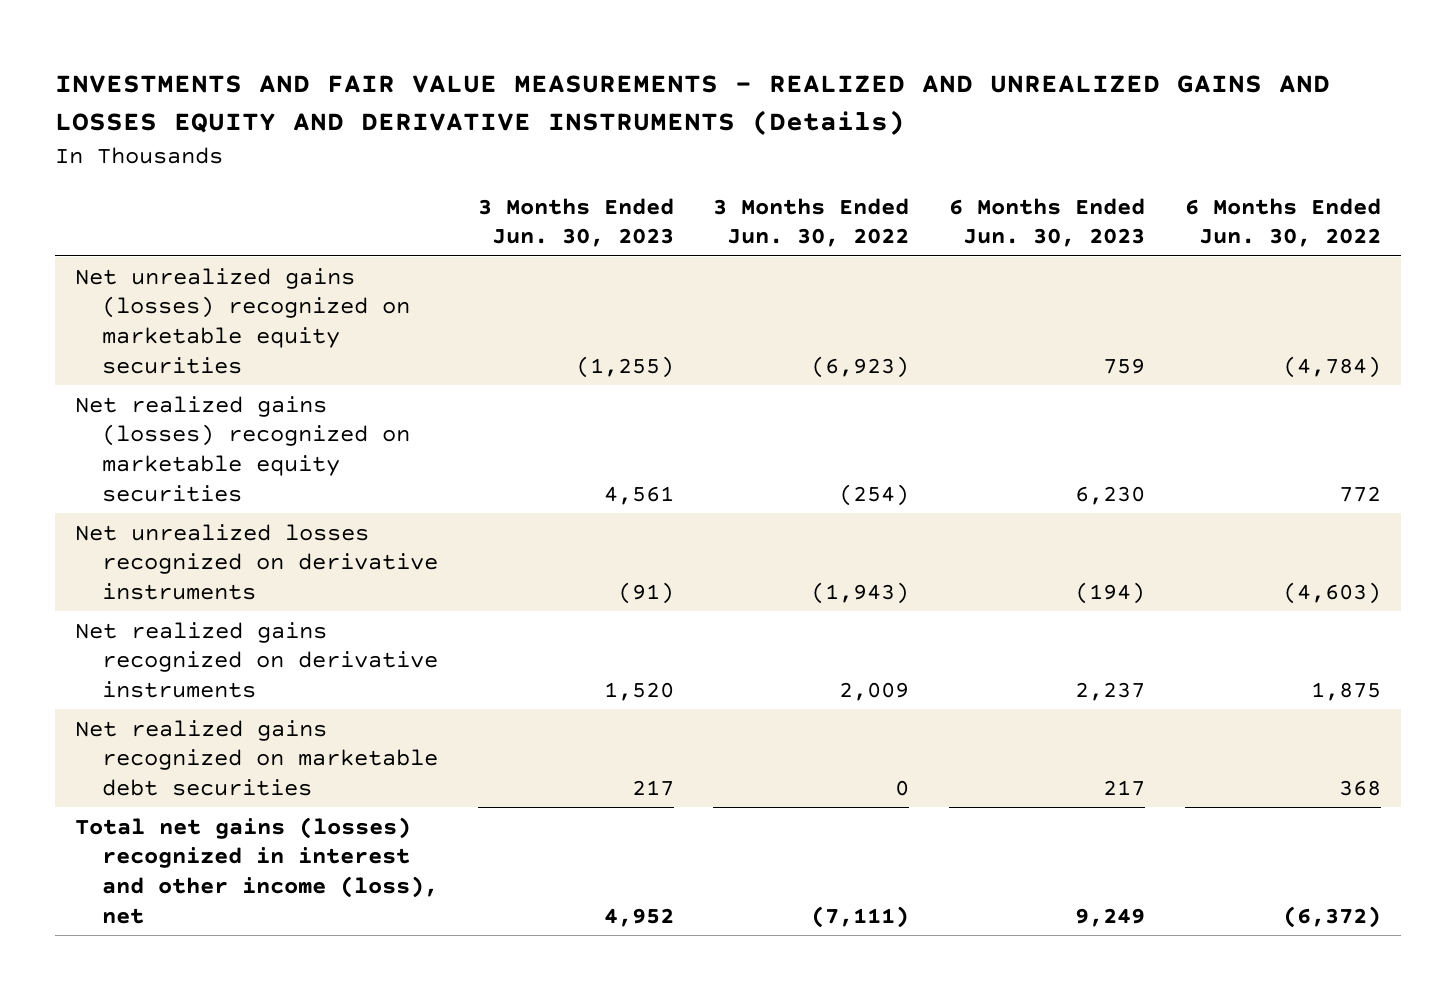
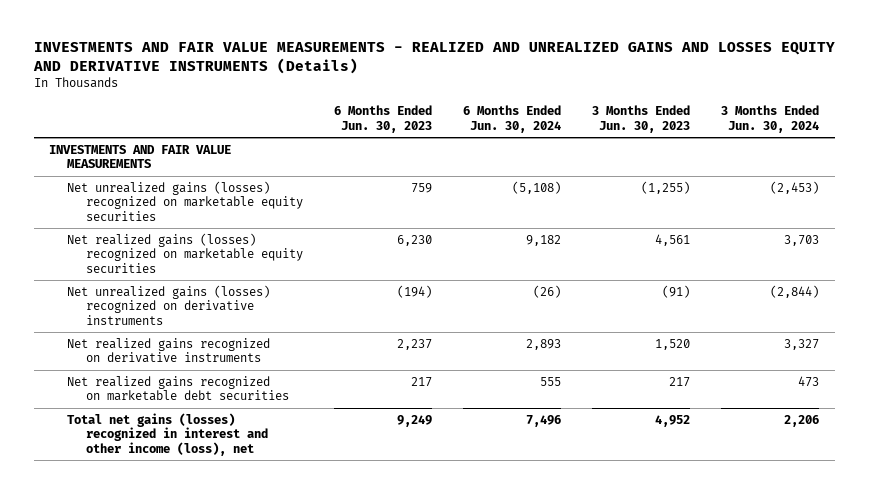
- | 3 Months Ended Jun. 30, 2023 | 3 Months Ended Jun. 30, 2022 | 6 Months Ended Jun. 30, 2023 | 6 Months Ended Jun. 30, 2022
+ | 6 Months Ended Jun. 30, 2023 | 6 Months Ended Jun. 30, 2024 | 3 Months Ended Jun. 30, 2023 | 3 Months Ended Jun. 30, 2024
+ INVESTMENTS AND FAIR VALUE MEASUREMENTS
- Net unrealized losses recognized on derivative instruments | (91) | (1,943) | (194) | (4,603)
+ Net unrealized gains (losses) recognized on derivative instruments | (194) | (26) | (91) | (2,844)

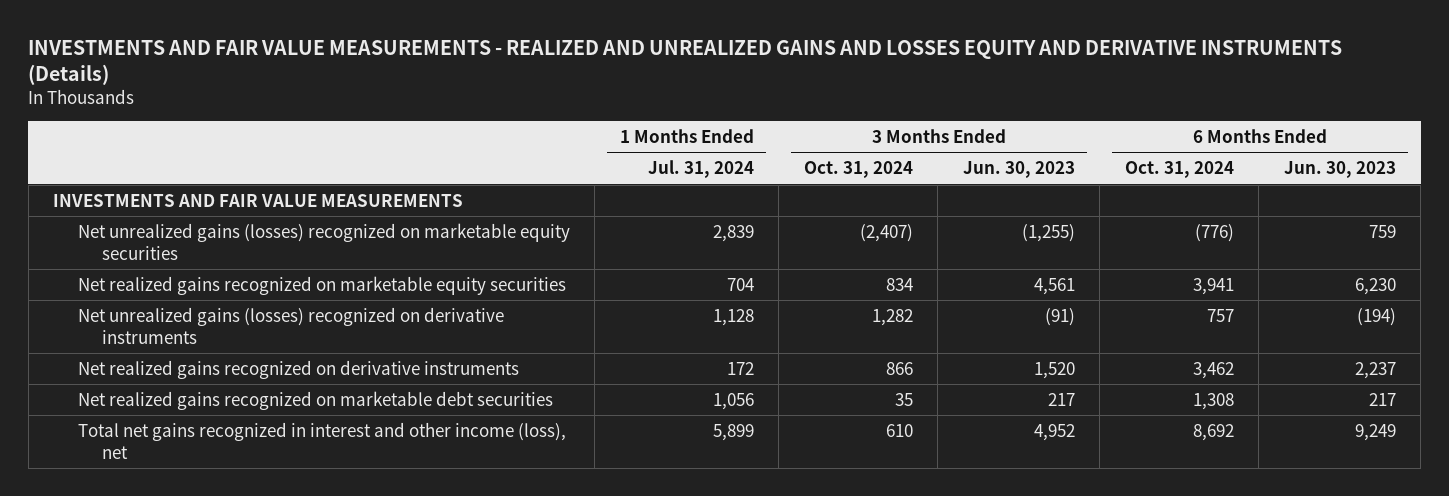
- | 6 Months Ended Jun. 30, 2023 | 6 Months Ended Jun. 30, 2024 | 3 Months Ended Jun. 30, 2023 | 3 Months Ended Jun. 30, 2024
+ | 1 Months Ended Jul. 31, 2024 | 3 Months Ended Oct. 31, 2024 | 3 Months Ended Jun. 30, 2023 | 6 Months Ended Oct. 31, 2024 | 6 Months Ended Jun. 30, 2023
- Net realized gains (losses) recognized on marketable equity securities | 6,230 | 9,182 | 4,561 | 3,703
+ Net realized gains recognized on marketable equity securities | 704 | 834 | 4,561 | 3,941 | 6,230
- Total net gains (losses) recognized in interest and other income (loss), net | 9,249 | 7,496 | 4,952 | 2,206
+ Total net gains recognized in interest and other income (loss), net | 5,899 | 610 | 4,952 | 8,692 | 9,249

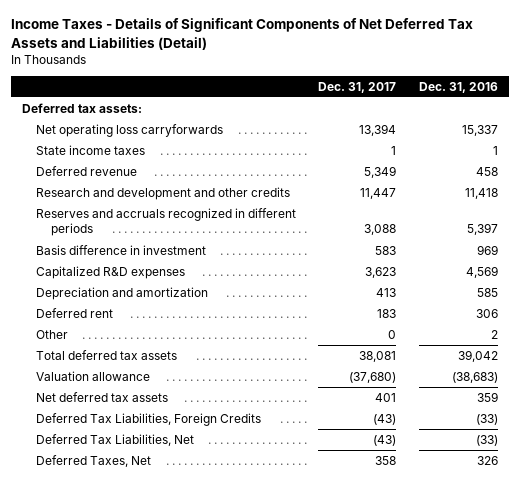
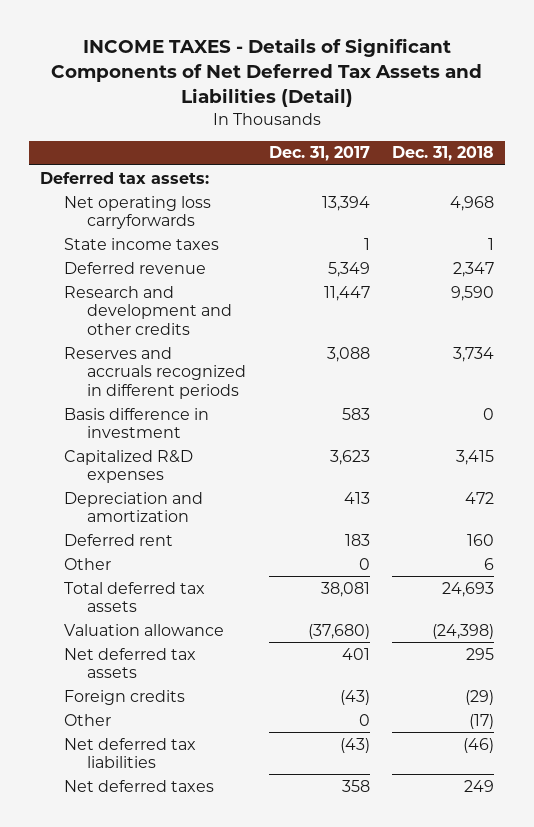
- Income Taxes - Details of Significant Components of Net Deferred Tax Assets and Liabilities (Detail)
+ INCOME TAXES - Details of Significant Components of Net Deferred Tax Assets and Liabilities (Detail)
- | Dec. 31, 2017 | Dec. 31, 2016
+ | Dec. 31, 2017 | Dec. 31, 2018
- Deferred Tax Liabilities, Foreign Credits | (43) | (33)
- Deferred Tax Liabilities, Net | (43) | (33)
- Deferred Taxes, Net | 358 | 326
+ Foreign credits | (43) | (29)
+ Other | 0 | (17)
+ Net deferred tax liabilities | (43) | (46)
+ Net deferred taxes | 358 | 249

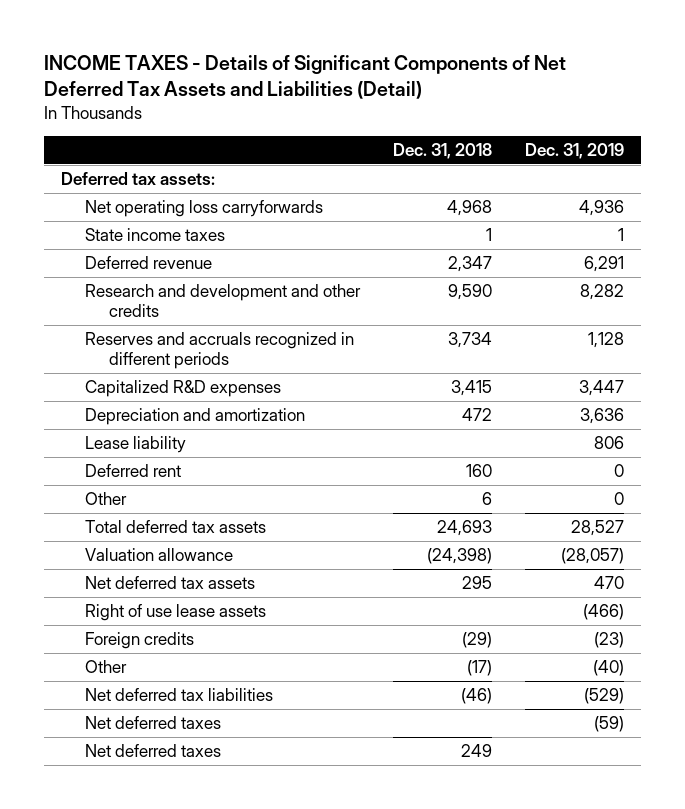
- | Dec. 31, 2017 | Dec. 31, 2018
+ | Dec. 31, 2018 | Dec. 31, 2019
- Basis difference in investment | 583 | 0
+ Lease liability | | 806
+ Right of use lease assets | | (466)
+ Net deferred taxes | | (59)

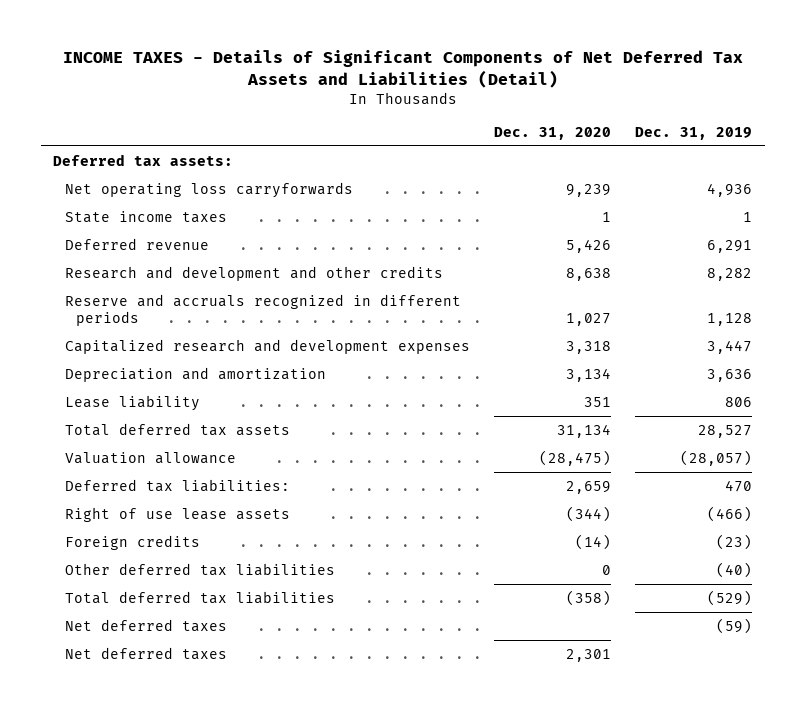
- | Dec. 31, 2018 | Dec. 31, 2019
+ | Dec. 31, 2020 | Dec. 31, 2019
- Reserves and accruals recognized in different periods | 3,734 | 1,128
- Capitalized R&D expenses | 3,415 | 3,447
+ Reserve and accruals recognized in different periods | 1,027 | 1,128
+ Capitalized research and development expenses | 3,318 | 3,447
- Deferred rent | 160 | 0
- Other | 6 | 0
- Net deferred tax assets | 295 | 470
+ Deferred tax liabilities: | 2,659 | 470
- Other | (17) | (40)
- Net deferred tax liabilities | (46) | (529)
+ Other deferred tax liabilities | 0 | (40)
+ Total deferred tax liabilities | (358) | (529)

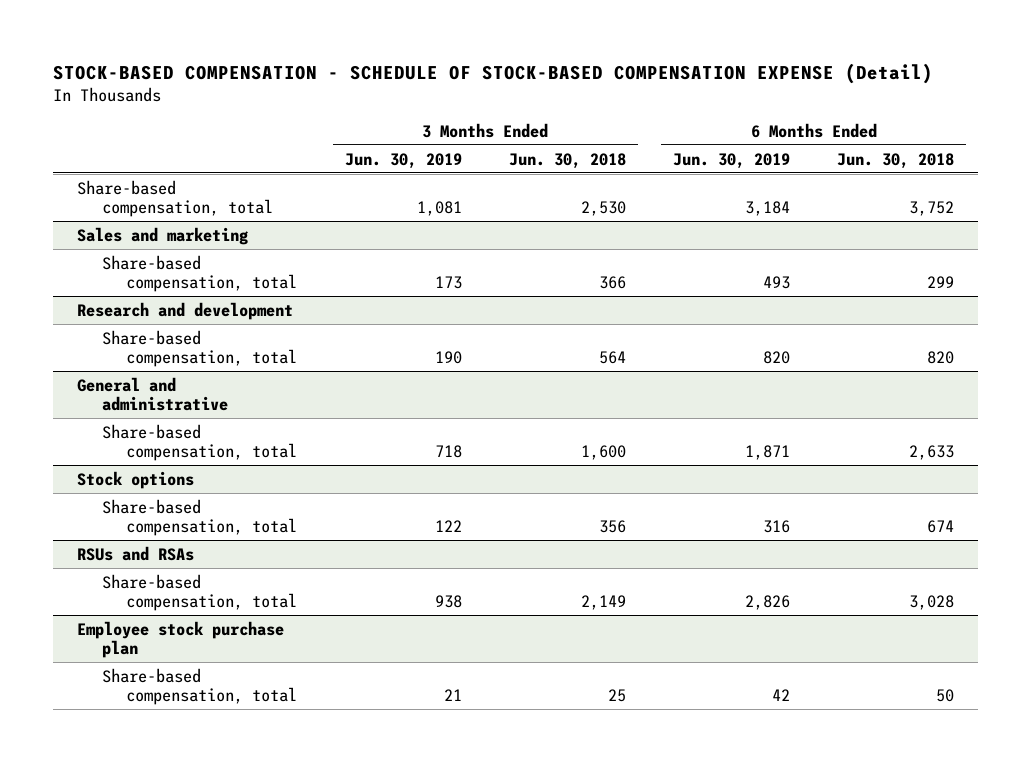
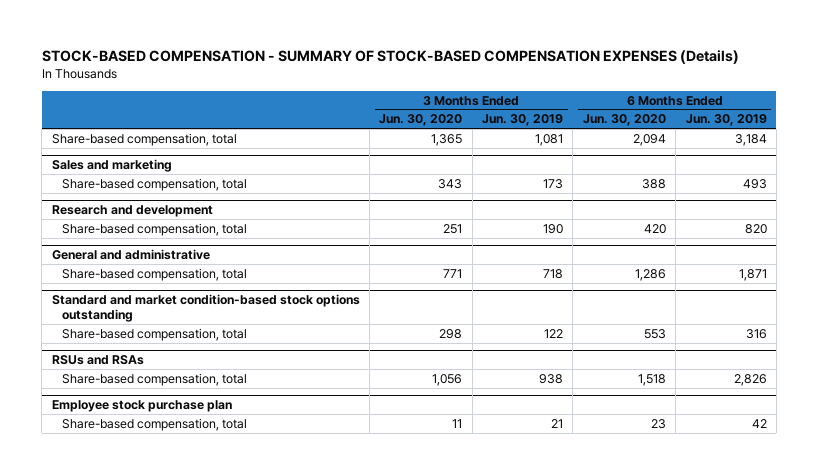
- STOCK-BASED COMPENSATION - SCHEDULE OF STOCK-BASED COMPENSATION EXPENSE (Detail)
+ STOCK-BASED COMPENSATION - SUMMARY OF STOCK-BASED COMPENSATION EXPENSES (Details)
- | 3 Months Ended Jun. 30, 2019 | 3 Months Ended Jun. 30, 2018 | 6 Months Ended Jun. 30, 2019 | 6 Months Ended Jun. 30, 2018
+ | 3 Months Ended Jun. 30, 2020 | 3 Months Ended Jun. 30, 2019 | 6 Months Ended Jun. 30, 2020 | 6 Months Ended Jun. 30, 2019
- Stock options
+ Standard and market condition-based stock options outstanding

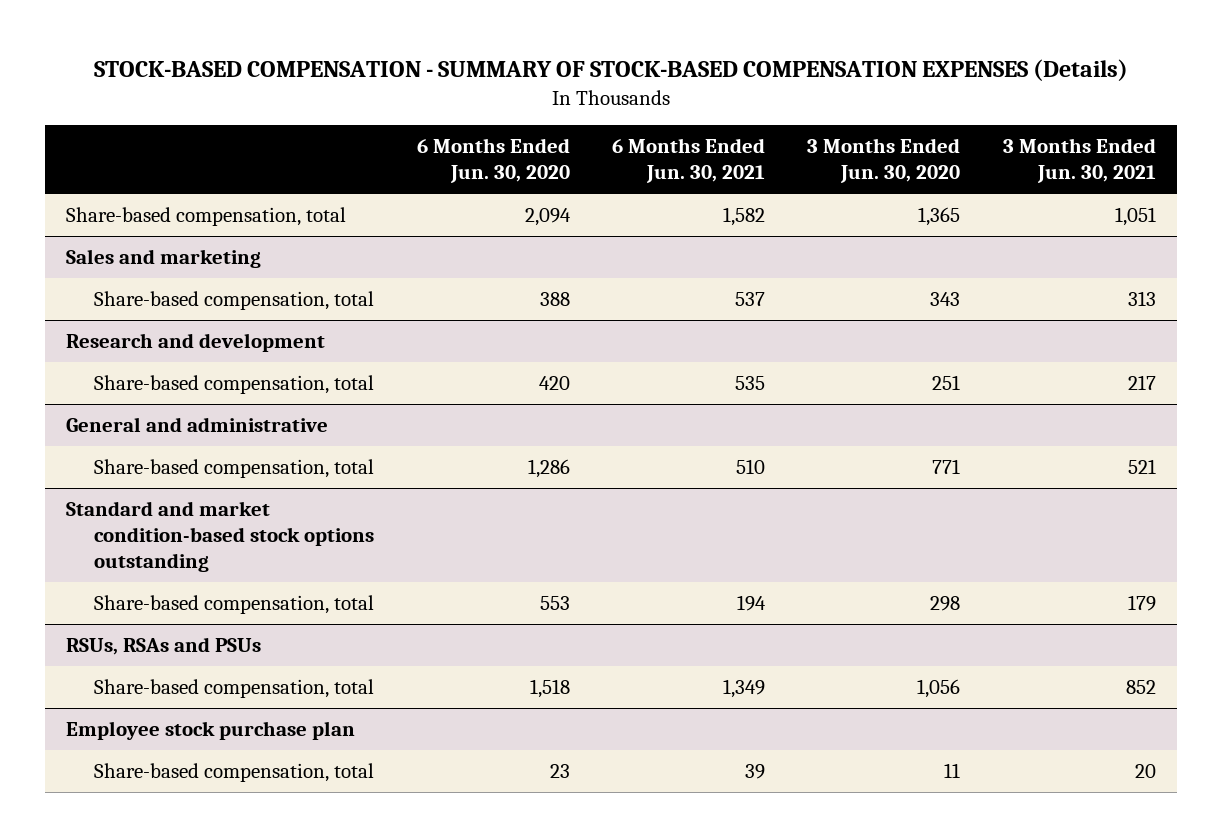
- | 3 Months Ended Jun. 30, 2020 | 3 Months Ended Jun. 30, 2019 | 6 Months Ended Jun. 30, 2020 | 6 Months Ended Jun. 30, 2019
+ | 6 Months Ended Jun. 30, 2020 | 6 Months Ended Jun. 30, 2021 | 3 Months Ended Jun. 30, 2020 | 3 Months Ended Jun. 30, 2021
- RSUs and RSAs
+ RSUs, RSAs and PSUs

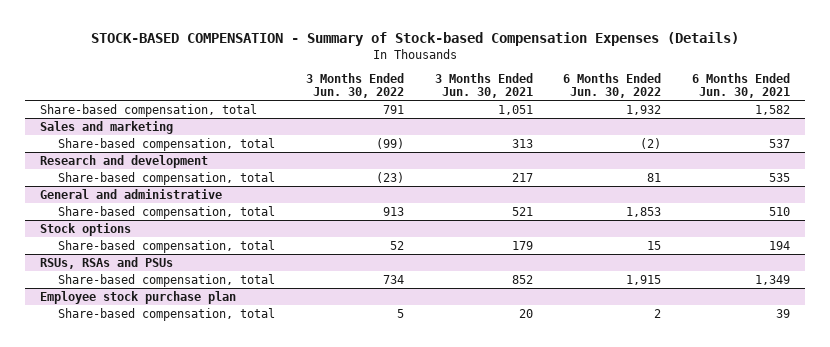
- STOCK-BASED COMPENSATION - SUMMARY OF STOCK-BASED COMPENSATION EXPENSES (Details)
+ STOCK-BASED COMPENSATION - Summary of Stock-based Compensation Expenses (Details)
- | 6 Months Ended Jun. 30, 2020 | 6 Months Ended Jun. 30, 2021 | 3 Months Ended Jun. 30, 2020 | 3 Months Ended Jun. 30, 2021
+ | 3 Months Ended Jun. 30, 2022 | 3 Months Ended Jun. 30, 2021 | 6 Months Ended Jun. 30, 2022 | 6 Months Ended Jun. 30, 2021
- Standard and market condition-based stock options outstanding
+ Stock options

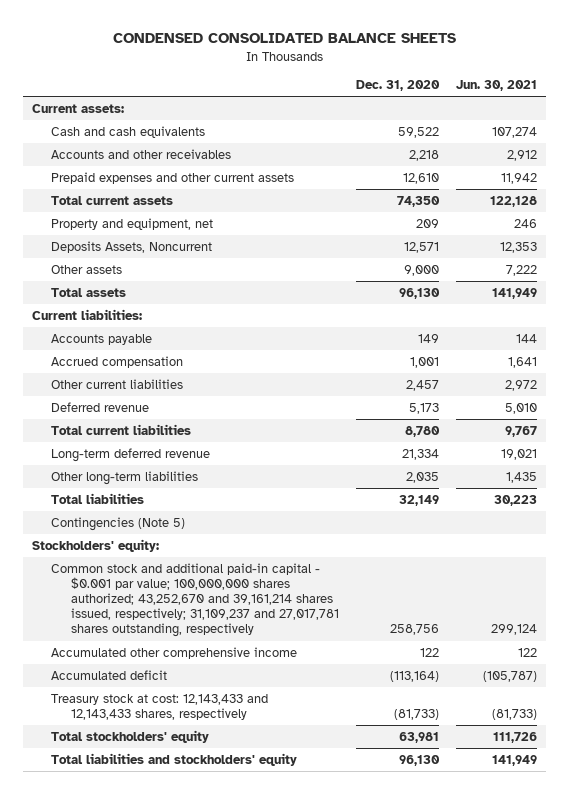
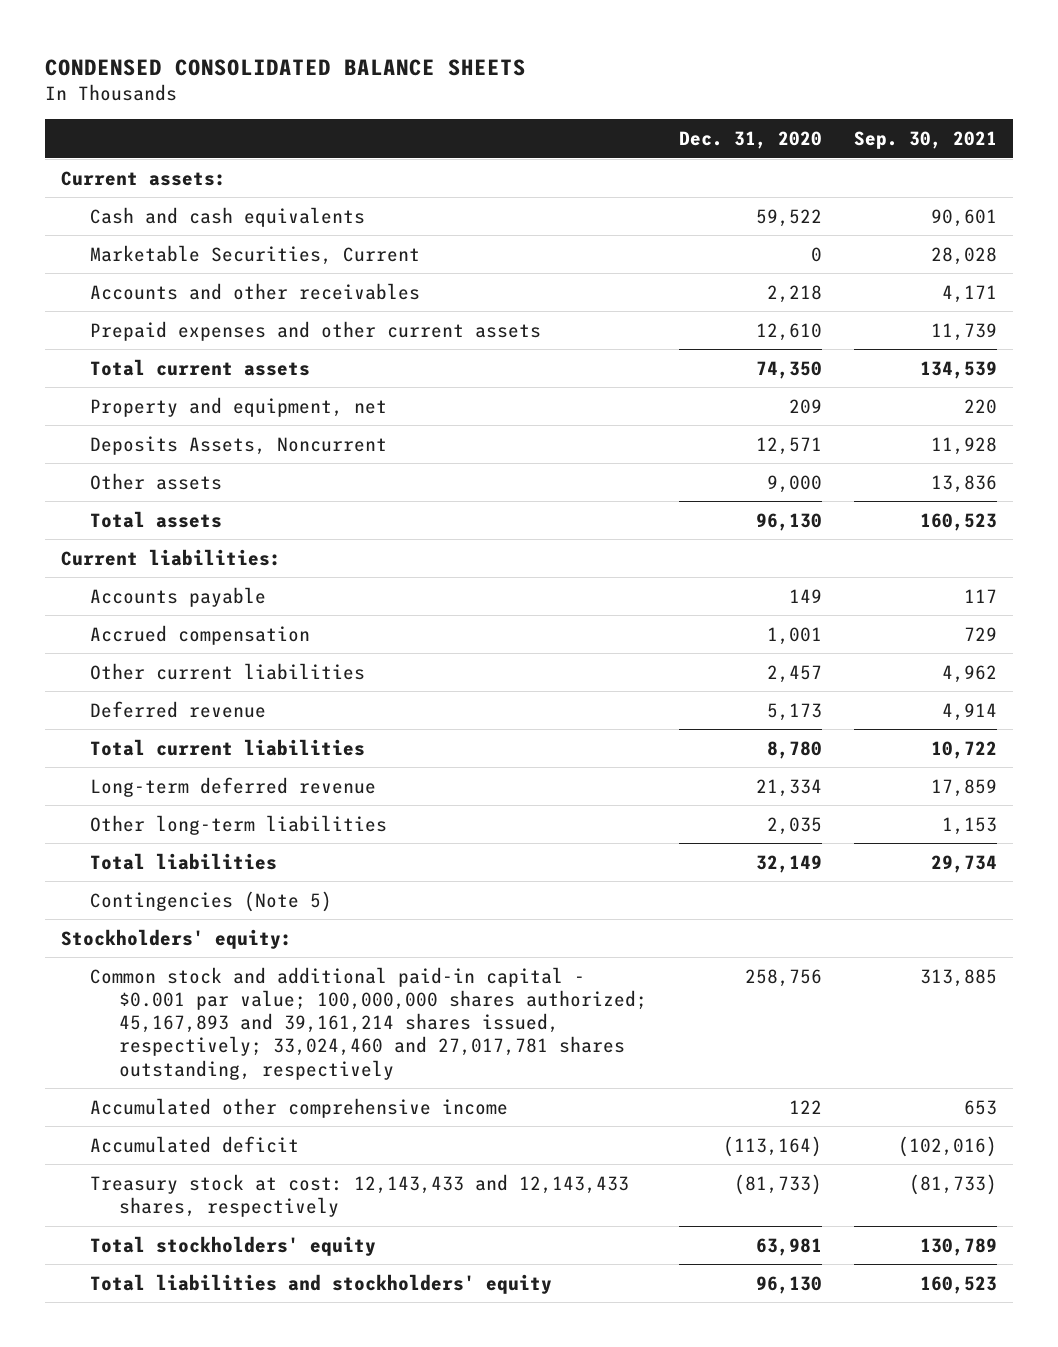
- | Dec. 31, 2020 | Jun. 30, 2021
+ | Dec. 31, 2020 | Sep. 30, 2021
+ Marketable Securities, Current | 0 | 28,028
- Common stock and additional paid-in capital - $0.001 par value; 100,000,000 shares authorized; 43,252,670 and 39,161,214 shares issued, respectively; 31,109,237 and 27,017,781 shares outstanding, respectively | 258,756 | 299,124
+ Common stock and additional paid-in capital - $0.001 par value; 100,000,000 shares authorized; 45,167,893 and 39,161,214 shares issued, respectively; 33,024,460 and 27,017,781 shares outstanding, respectively | 258,756 | 313,885

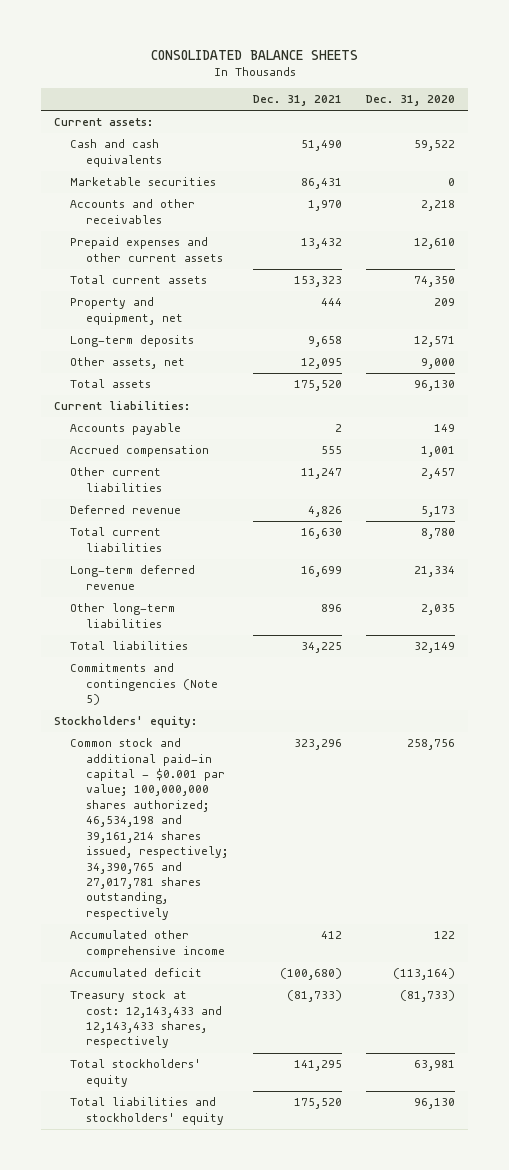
- CONDENSED CONSOLIDATED BALANCE SHEETS
+ CONSOLIDATED BALANCE SHEETS
- | Dec. 31, 2020 | Sep. 30, 2021
+ | Dec. 31, 2021 | Dec. 31, 2020
- Marketable Securities, Current | 0 | 28,028
+ Marketable securities | 86,431 | 0
- Deposits Assets, Noncurrent | 12,571 | 11,928
- Other assets | 9,000 | 13,836
+ Long-term deposits | 9,658 | 12,571
+ Other assets, net | 12,095 | 9,000
- Contingencies (Note 5)
+ Commitments and contingencies (Note 5)
- Common stock and additional paid-in capital - $0.001 par value; 100,000,000 shares authorized; 45,167,893 and 39,161,214 shares issued, respectively; 33,024,460 and 27,017,781 shares outstanding, respectively | 258,756 | 313,885
+ Common stock and additional paid-in capital - $0.001 par value; 100,000,000 shares authorized; 46,534,198 and 39,161,214 shares issued, respectively; 34,390,765 and 27,017,781 shares outstanding, respectively | 323,296 | 258,756

